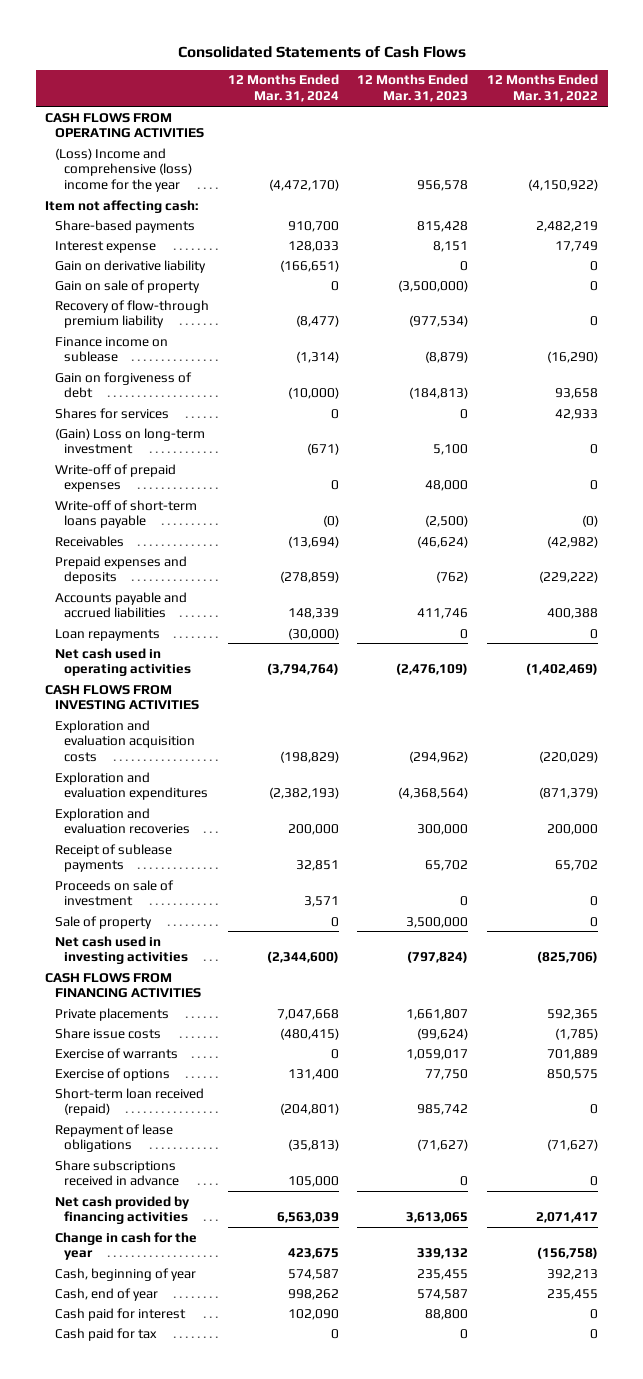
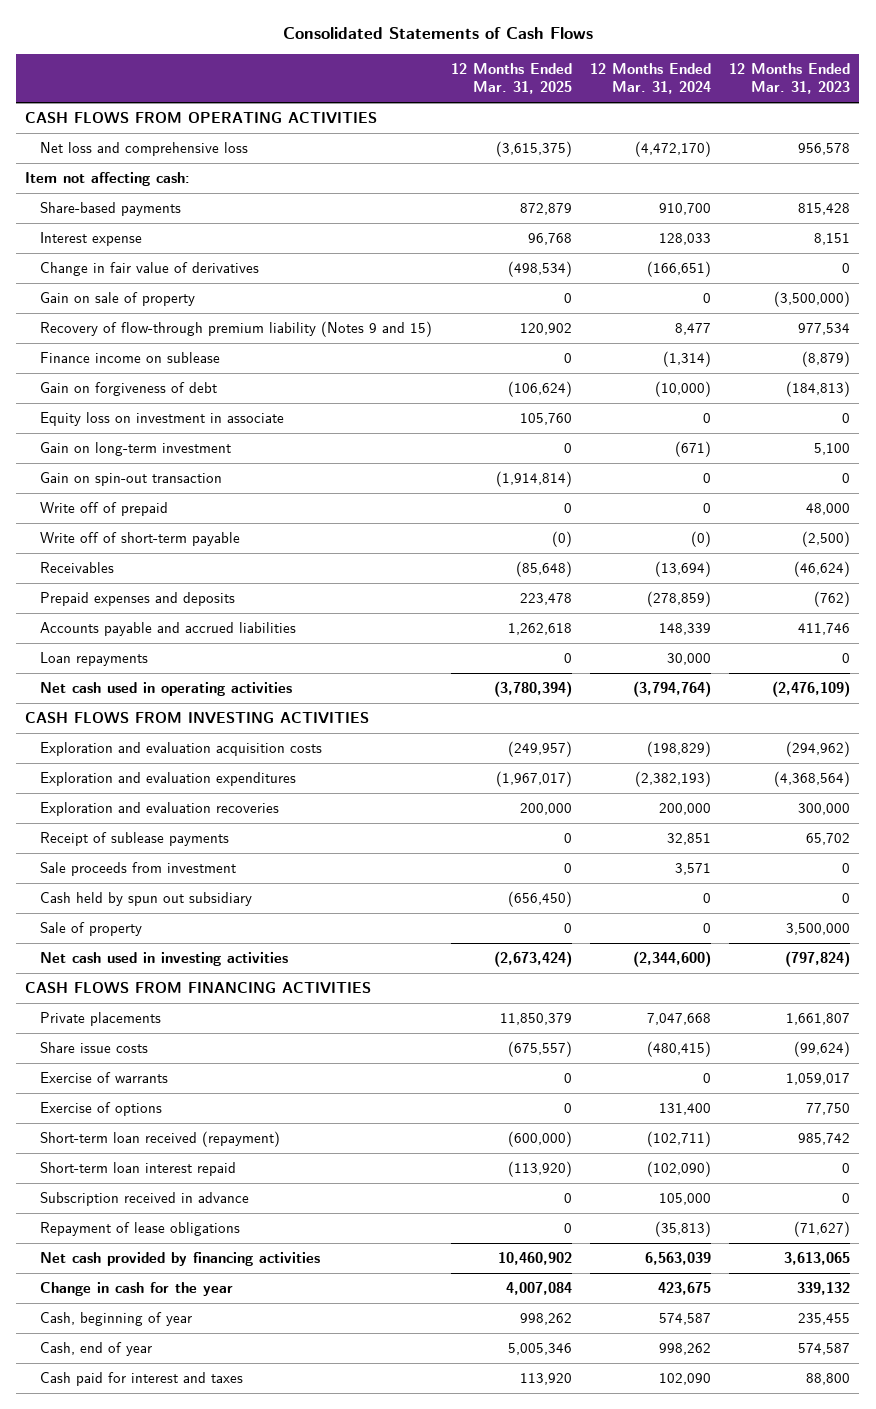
- | 12 Months Ended Mar. 31, 2024 | 12 Months Ended Mar. 31, 2023 | 12 Months Ended Mar. 31, 2022
+ | 12 Months Ended Mar. 31, 2025 | 12 Months Ended Mar. 31, 2024 | 12 Months Ended Mar. 31, 2023
- (Loss) Income and comprehensive (loss) income for the year | (4,472,170) | 956,578 | (4,150,922)
+ Net loss and comprehensive loss | (3,615,375) | (4,472,170) | 956,578
- Gain on derivative liability | (166,651) | 0 | 0
+ Change in fair value of derivatives | (498,534) | (166,651) | 0
- Recovery of flow-through premium liability | (8,477) | (977,534) | 0
+ Recovery of flow-through premium liability (Notes 9 and 15) | 120,902 | 8,477 | 977,534
- Shares for services | 0 | 0 | 42,933
- (Gain) Loss on long-term investment | (671) | 5,100 | 0
- Write-off of prepaid expenses | 0 | 48,000 | 0
- Write-off of short-term loans payable | (0) | (2,500) | (0)
+ Equity loss on investment in associate | 105,760 | 0 | 0
+ Gain on long-term investment | 0 | (671) | 5,100
+ Gain on spin-out transaction | (1,914,814) | 0 | 0
+ Write off of prepaid | 0 | 0 | 48,000
+ Write off of short-term payable | (0) | (0) | (2,500)
- Loan repayments | (30,000) | 0 | 0
+ Loan repayments | 0 | 30,000 | 0
- Proceeds on sale of investment | 3,571 | 0 | 0
+ Sale proceeds from investment | 0 | 3,571 | 0
+ Cash held by spun out subsidiary | (656,450) | 0 | 0
- Short-term loan received (repaid) | (204,801) | 985,742 | 0
+ Short-term loan received (repayment) | (600,000) | (102,711) | 985,742
+ Short-term loan interest repaid | (113,920) | (102,090) | 0
+ Subscription received in advance | 0 | 105,000 | 0
- Share subscriptions received in advance | 105,000 | 0 | 0
- Cash paid for interest | 102,090 | 88,800 | 0
- Cash paid for tax | 0 | 0 | 0
+ Cash paid for interest and taxes | 113,920 | 102,090 | 88,800

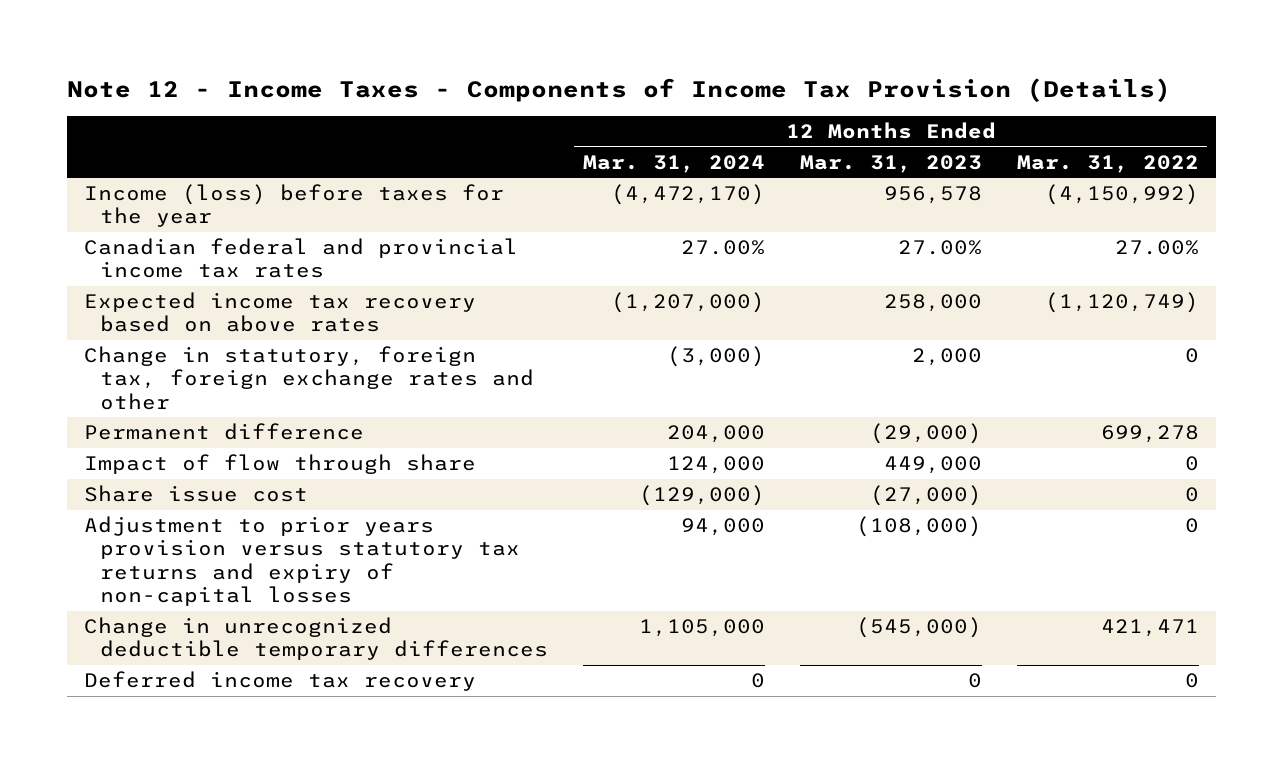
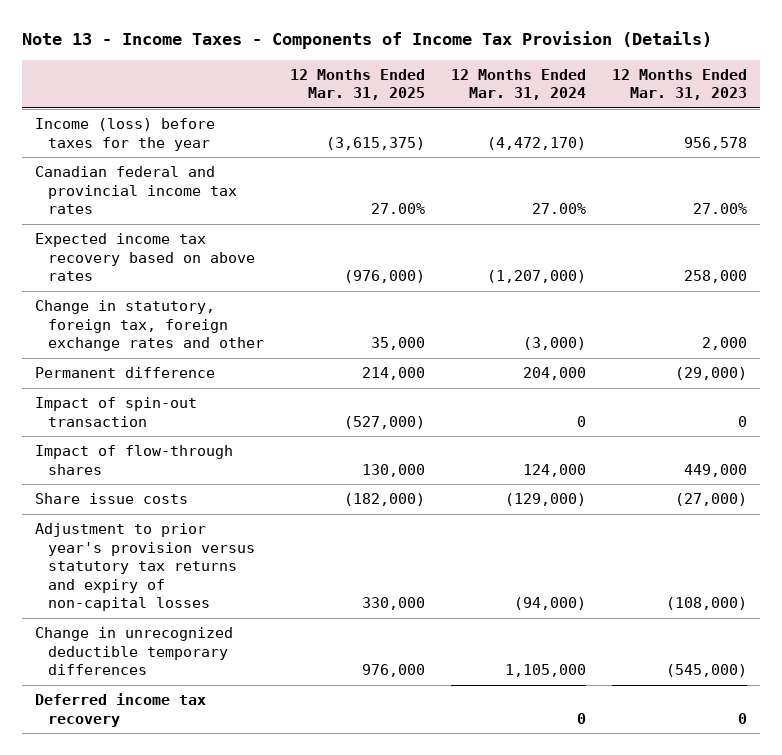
- Note 12 - Income Taxes - Components of Income Tax Provision (Details)
+ Note 13 - Income Taxes - Components of Income Tax Provision (Details)
- | 12 Months Ended Mar. 31, 2024 | 12 Months Ended Mar. 31, 2023 | 12 Months Ended Mar. 31, 2022
+ | 12 Months Ended Mar. 31, 2025 | 12 Months Ended Mar. 31, 2024 | 12 Months Ended Mar. 31, 2023
- Impact of flow through share | 124,000 | 449,000 | 0
- Share issue cost | (129,000) | (27,000) | 0
- Adjustment to prior years provision versus statutory tax returns and expiry of non-capital losses | 94,000 | (108,000) | 0
+ Impact of spin-out transaction | (527,000) | 0 | 0
+ Impact of flow-through shares | 130,000 | 124,000 | 449,000
+ Share issue costs | (182,000) | (129,000) | (27,000)
+ Adjustment to prior year's provision versus statutory tax returns and expiry of non-capital losses | 330,000 | (94,000) | (108,000)

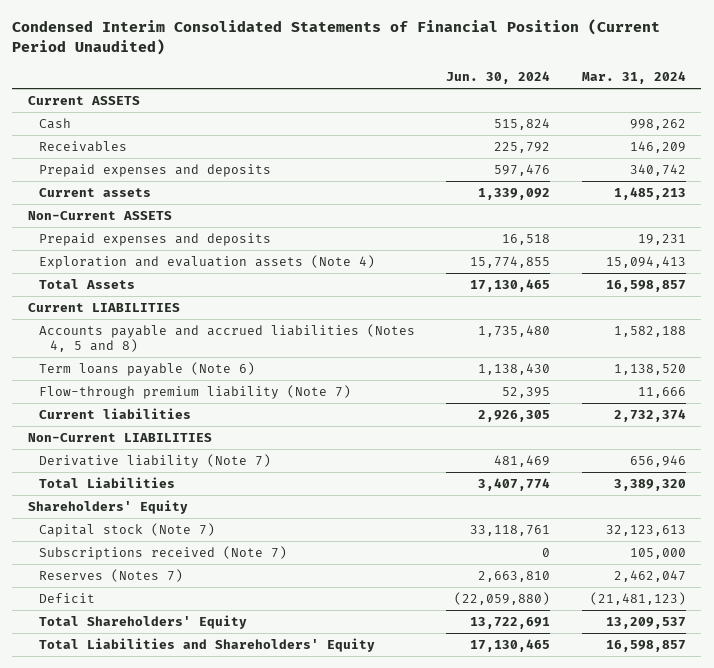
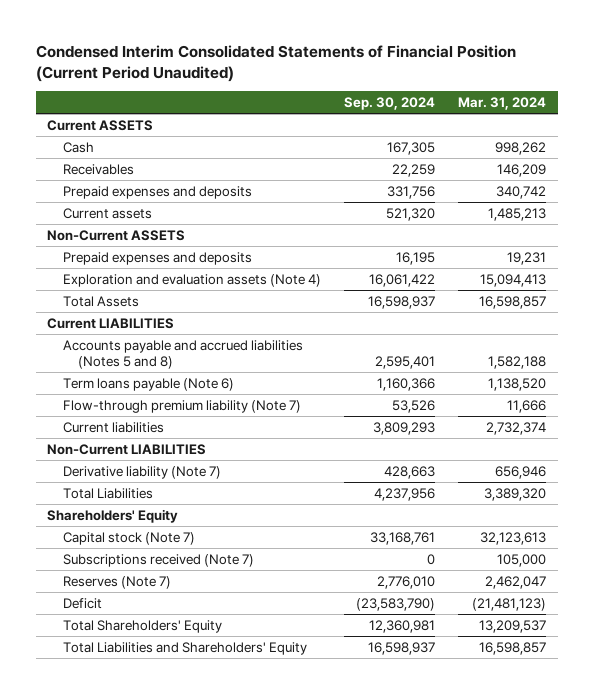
- | Jun. 30, 2024 | Mar. 31, 2024
+ | Sep. 30, 2024 | Mar. 31, 2024
- Accounts payable and accrued liabilities (Notes 4, 5 and 8) | 1,735,480 | 1,582,188
+ Accounts payable and accrued liabilities (Notes 5 and 8) | 2,595,401 | 1,582,188
- Reserves (Notes 7) | 2,663,810 | 2,462,047
+ Reserves (Note 7) | 2,776,010 | 2,462,047

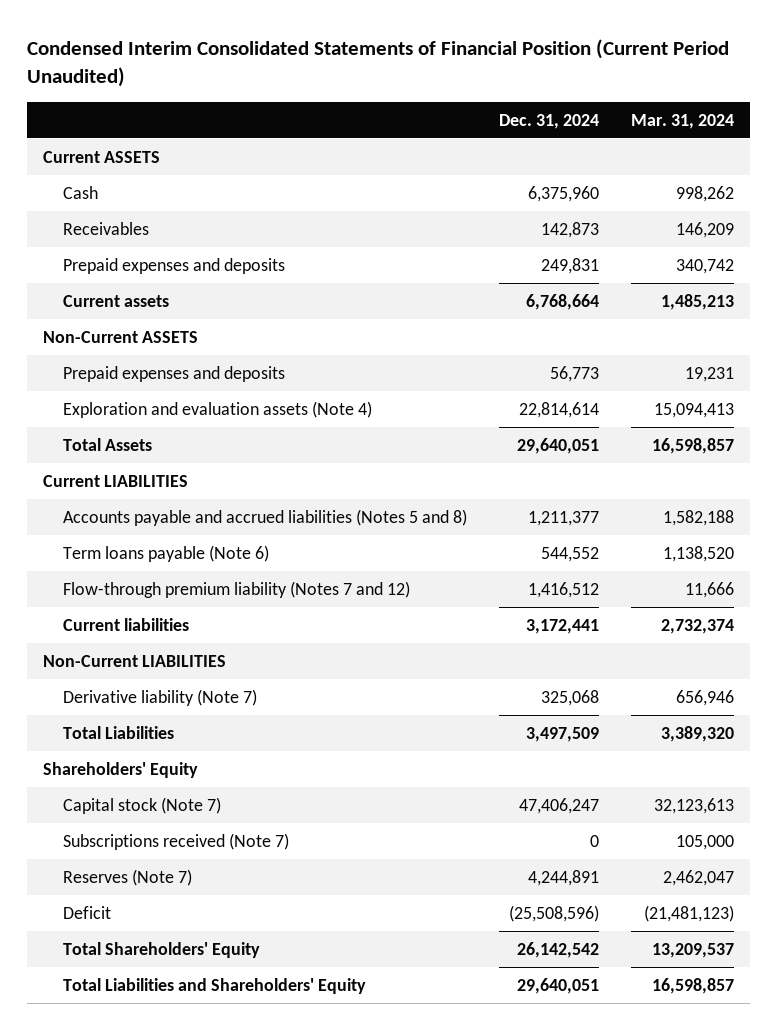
- | Sep. 30, 2024 | Mar. 31, 2024
+ | Dec. 31, 2024 | Mar. 31, 2024
- Flow-through premium liability (Note 7) | 53,526 | 11,666
+ Flow-through premium liability (Notes 7 and 12) | 1,416,512 | 11,666

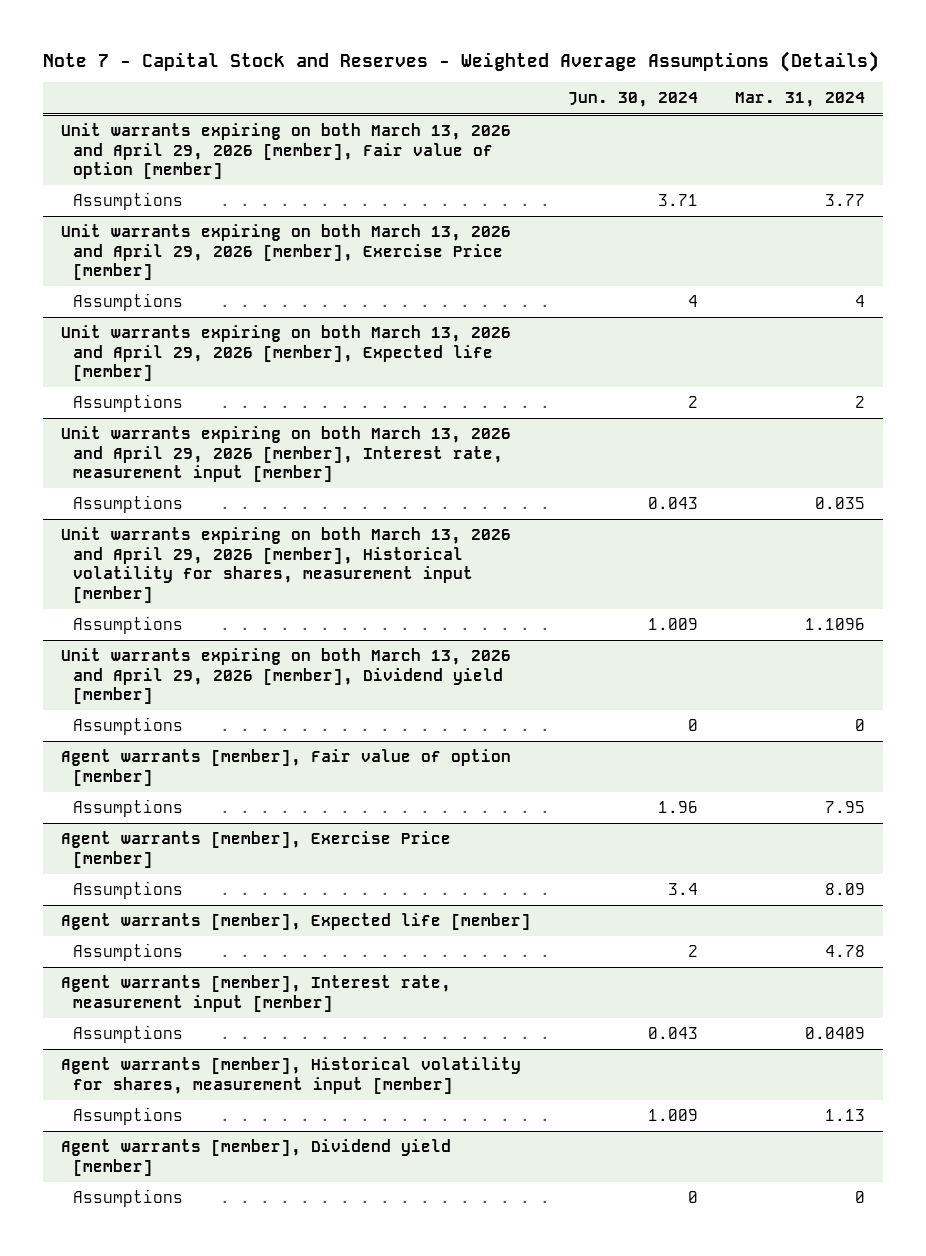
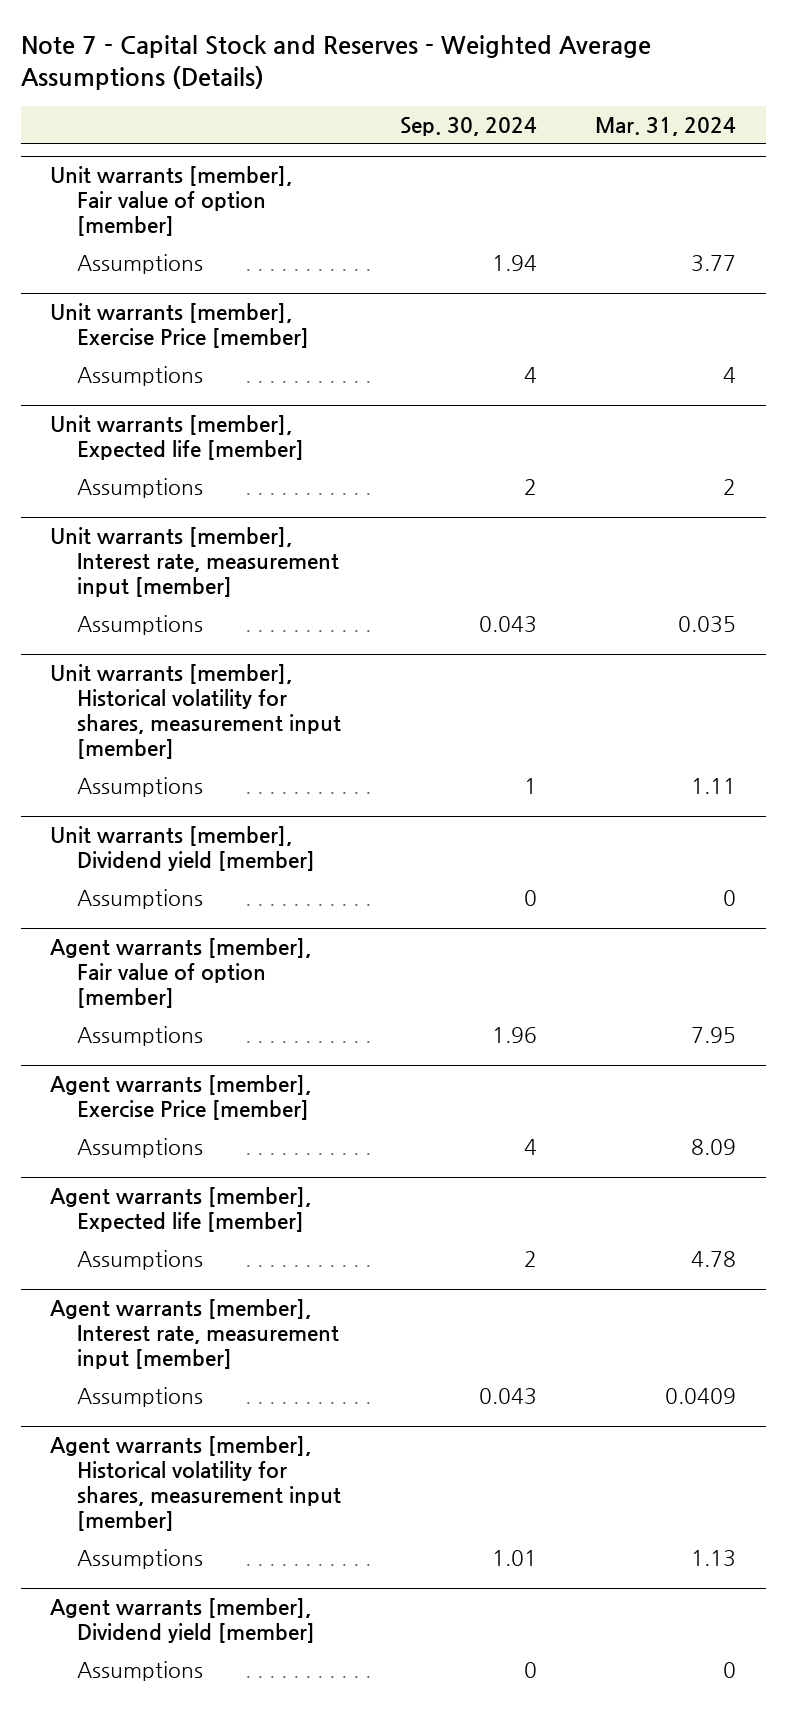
- | Jun. 30, 2024 | Mar. 31, 2024
+ | Sep. 30, 2024 | Mar. 31, 2024
- Unit warrants expiring on both March 13, 2026 and April 29, 2026 [member], Fair value of option [member]
+ Unit warrants [member], Fair value of option [member]
- Unit warrants expiring on both March 13, 2026 and April 29, 2026 [member], Exercise Price [member]
+ Unit warrants [member], Exercise Price [member]
- Unit warrants expiring on both March 13, 2026 and April 29, 2026 [member], Expected life [member]
+ Unit warrants [member], Expected life [member]
- Unit warrants expiring on both March 13, 2026 and April 29, 2026 [member], Interest rate, measurement input [member]
+ Unit warrants [member], Interest rate, measurement input [member]
- Unit warrants expiring on both March 13, 2026 and April 29, 2026 [member], Historical volatility for shares, measurement input [member]
- Assumptions | 1.009 | 1.1096
- Unit warrants expiring on both March 13, 2026 and April 29, 2026 [member], Dividend yield [member]
+ Unit warrants [member], Historical volatility for shares, measurement input [member]
+ Assumptions | 1 | 1.11
+ Unit warrants [member], Dividend yield [member]

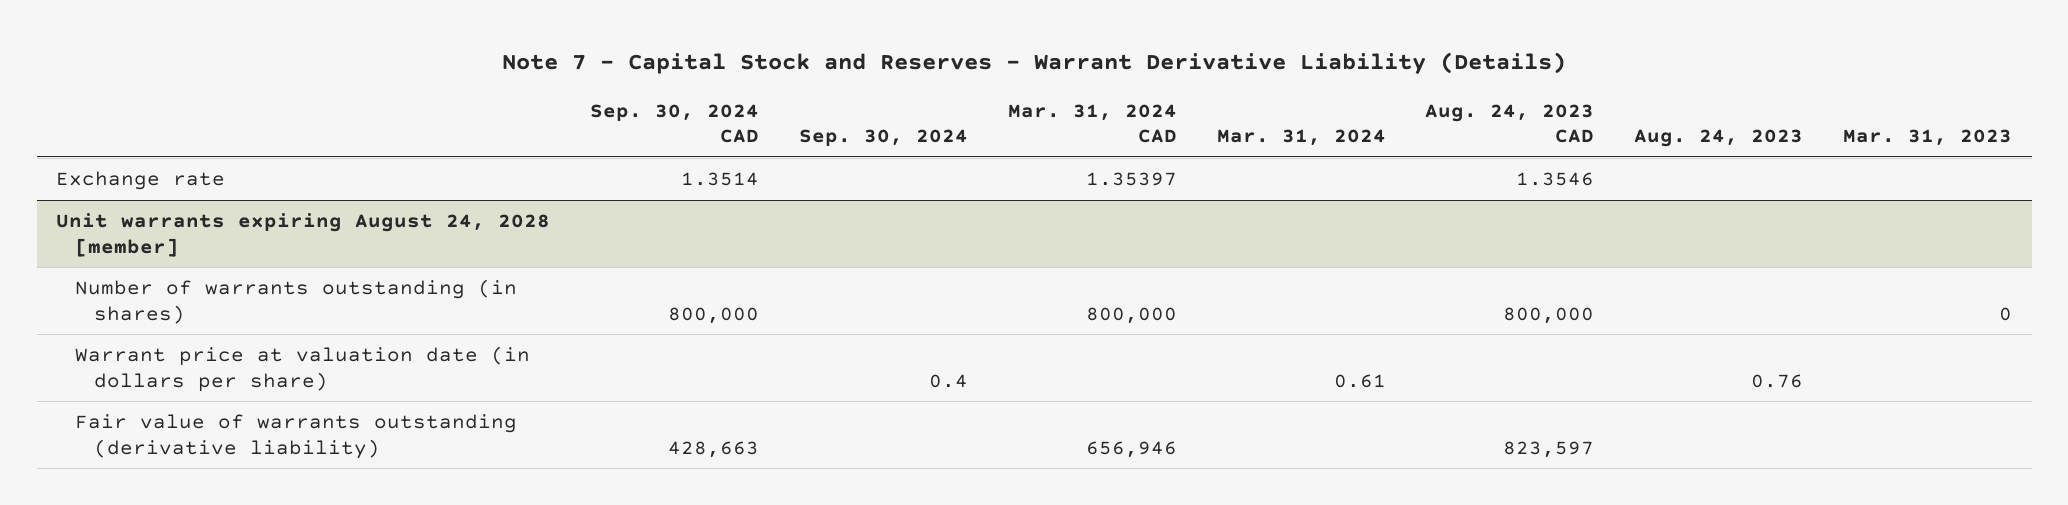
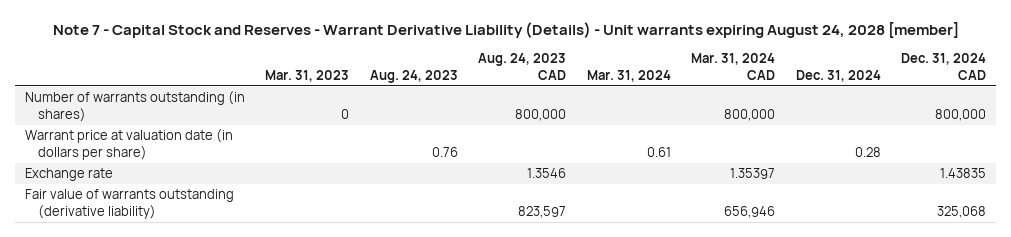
- Note 7 - Capital Stock and Reserves - Warrant Derivative Liability (Details)
+ Note 7 - Capital Stock and Reserves - Warrant Derivative Liability (Details) - Unit warrants expiring August 24, 2028 [member]
- | Sep. 30, 2024 CAD | Sep. 30, 2024 | Mar. 31, 2024 CAD | Mar. 31, 2024 | Aug. 24, 2023 CAD | Aug. 24, 2023 | Mar. 31, 2023
+ | Mar. 31, 2023 | Aug. 24, 2023 | Aug. 24, 2023 CAD | Mar. 31, 2024 | Mar. 31, 2024 CAD | Dec. 31, 2024 | Dec. 31, 2024 CAD
- Unit warrants expiring August 24, 2028 [member]
moved down: Exchange rate | | | 1.3546 | | 1.35397 | | 1.43835

